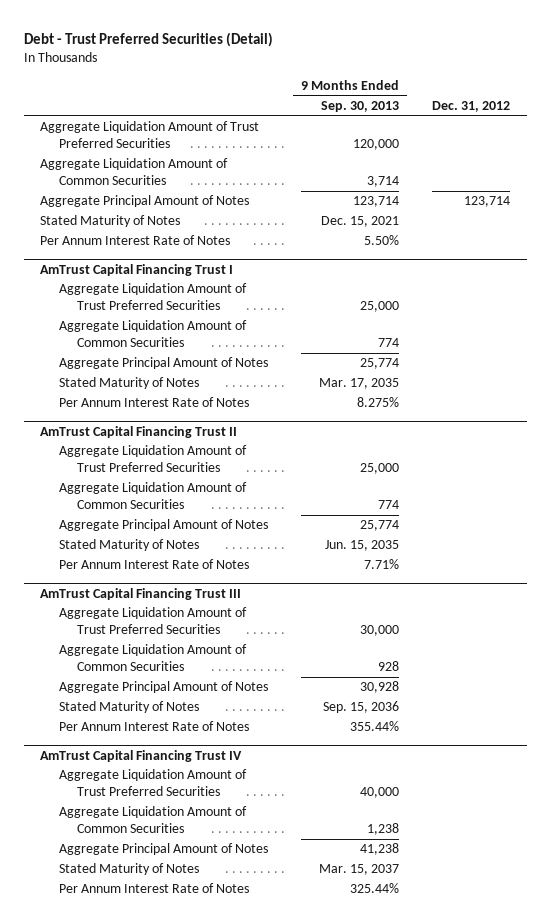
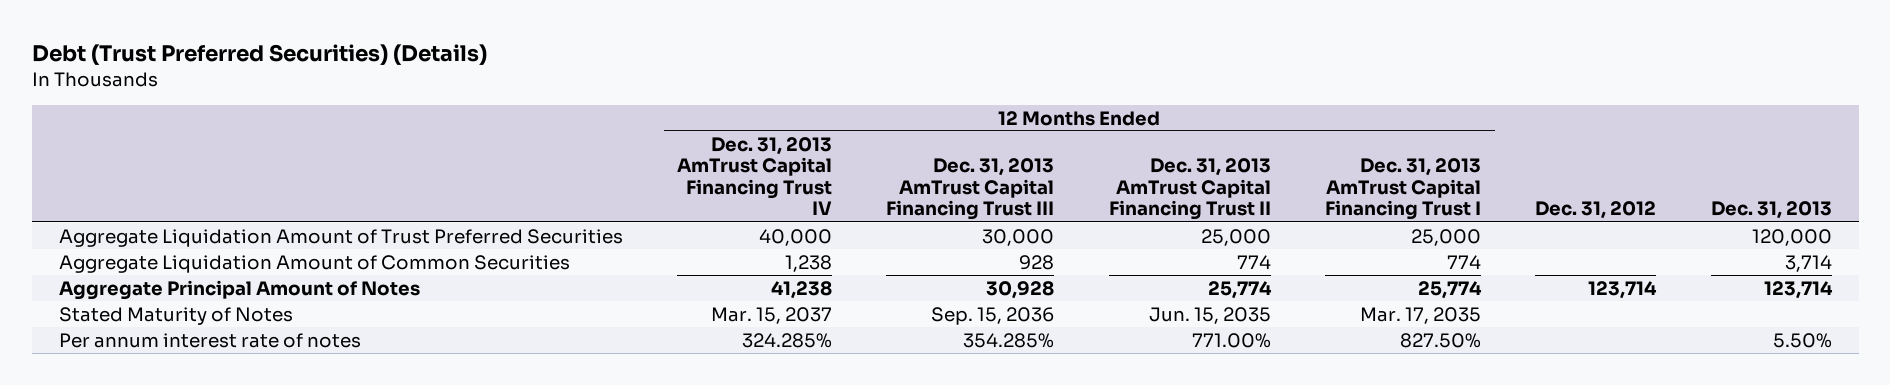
- Debt - Trust Preferred Securities (Detail)
+ Debt (Trust Preferred Securities) (Details)
- | 9 Months Ended Sep. 30, 2013 | Dec. 31, 2012
+ | 12 Months Ended Dec. 31, 2013 AmTrust Capital Financing Trust IV | 12 Months Ended Dec. 31, 2013 AmTrust Capital Financing Trust III | 12 Months Ended Dec. 31, 2013 AmTrust Capital Financing Trust II | 12 Months Ended Dec. 31, 2013 AmTrust Capital Financing Trust I | Dec. 31, 2012 | Dec. 31, 2013
- Per Annum Interest Rate of Notes | 5.50% |
- AmTrust Capital Financing Trust I
- Aggregate Liquidation Amount of Trust Preferred Securities | 25,000 |
- Aggregate Liquidation Amount of Common Securities | 774 |
- Aggregate Principal Amount of Notes | 25,774 |
- Stated Maturity of Notes | Mar. 17, 2035 |
- Per Annum Interest Rate of Notes | 8.275% |
- AmTrust Capital Financing Trust II
- Aggregate Liquidation Amount of Trust Preferred Securities | 25,000 |
- Aggregate Liquidation Amount of Common Securities | 774 |
- Aggregate Principal Amount of Notes | 25,774 |
- Stated Maturity of Notes | Jun. 15, 2035 |
- Per Annum Interest Rate of Notes | 7.71% |
- AmTrust Capital Financing Trust III
- Aggregate Liquidation Amount of Trust Preferred Securities | 30,000 |
- Aggregate Liquidation Amount of Common Securities | 928 |
- Aggregate Principal Amount of Notes | 30,928 |
- Stated Maturity of Notes | Sep. 15, 2036 |
- Per Annum Interest Rate of Notes | 355.44% |
- AmTrust Capital Financing Trust IV
- Aggregate Liquidation Amount of Trust Preferred Securities | 40,000 |
- Aggregate Liquidation Amount of Common Securities | 1,238 |
- Aggregate Principal Amount of Notes | 41,238 |
- Stated Maturity of Notes | Mar. 15, 2037 |
- Per Annum Interest Rate of Notes | 325.44% |
+ Per annum interest rate of notes | 324.285% | 354.285% | 771.00% | 827.50% | | 5.50%

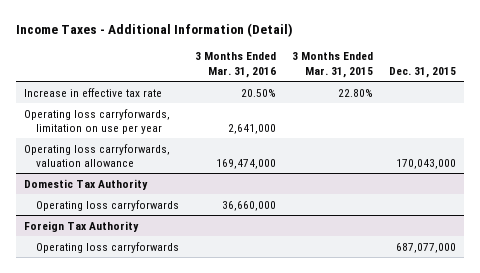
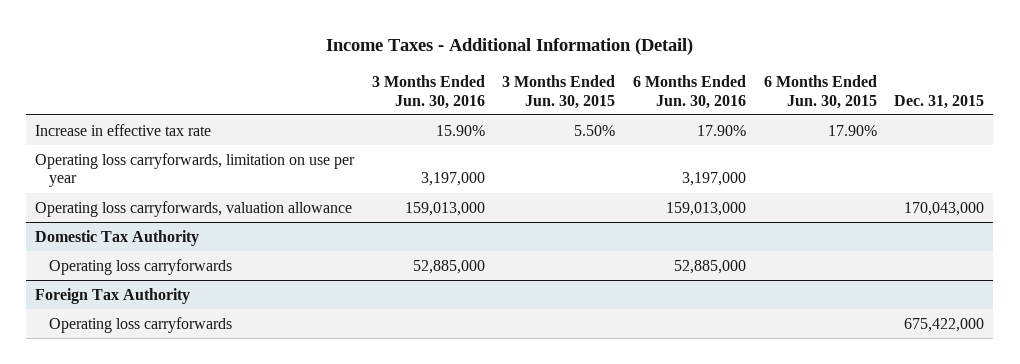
- | 3 Months Ended Mar. 31, 2016 | 3 Months Ended Mar. 31, 2015 | Dec. 31, 2015
+ | 3 Months Ended Jun. 30, 2016 | 3 Months Ended Jun. 30, 2015 | 6 Months Ended Jun. 30, 2016 | 6 Months Ended Jun. 30, 2015 | Dec. 31, 2015
@ Foreign Tax Authority
- Operating loss carryforwards | | | 687,077,000
+ Operating loss carryforwards | | | | | 675,422,000

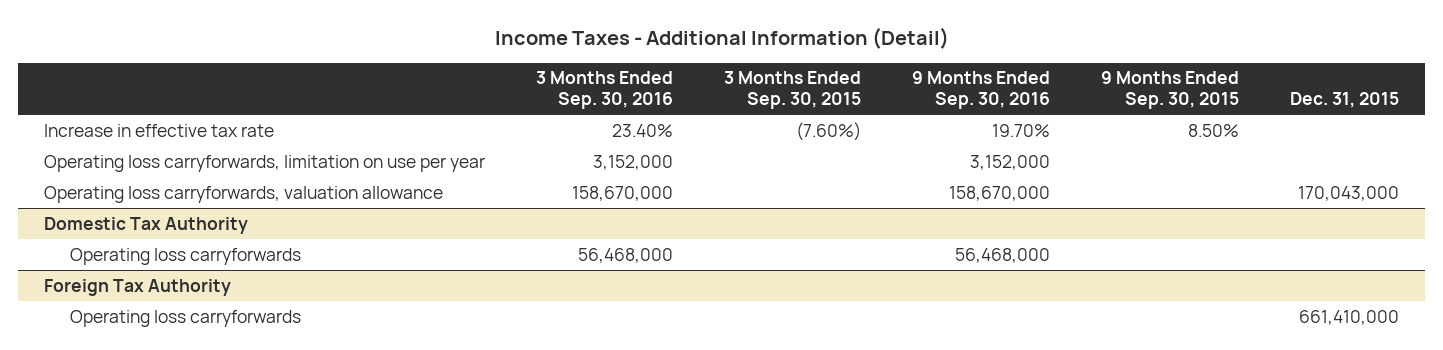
- | 3 Months Ended Jun. 30, 2016 | 3 Months Ended Jun. 30, 2015 | 6 Months Ended Jun. 30, 2016 | 6 Months Ended Jun. 30, 2015 | Dec. 31, 2015
+ | 3 Months Ended Sep. 30, 2016 | 3 Months Ended Sep. 30, 2015 | 9 Months Ended Sep. 30, 2016 | 9 Months Ended Sep. 30, 2015 | Dec. 31, 2015
@ Foreign Tax Authority
- Operating loss carryforwards | | | | | 675,422,000
+ Operating loss carryforwards | | | | | 661,410,000

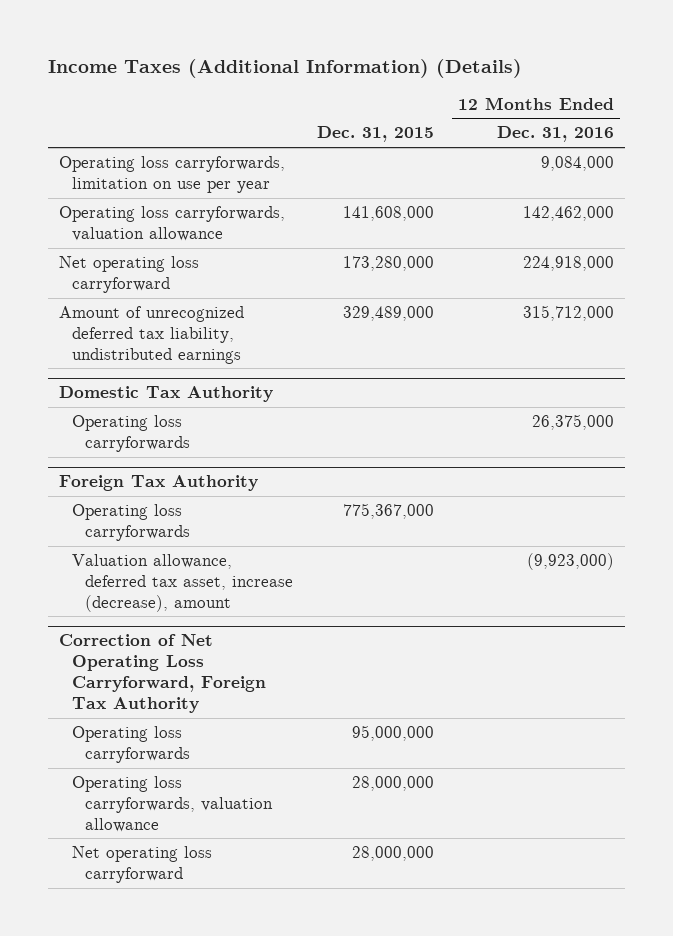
- Income Taxes - Additional Information (Detail)
+ Income Taxes (Additional Information) (Details)
- | 3 Months Ended Sep. 30, 2016 | 3 Months Ended Sep. 30, 2015 | 9 Months Ended Sep. 30, 2016 | 9 Months Ended Sep. 30, 2015 | Dec. 31, 2015
+ | Dec. 31, 2015 | 12 Months Ended Dec. 31, 2016
- Increase in effective tax rate | 23.40% | (7.60%) | 19.70% | 8.50% |
- Operating loss carryforwards, valuation allowance | 158,670,000 | | 158,670,000 | | 170,043,000
+ Operating loss carryforwards, valuation allowance | 141,608,000 | 142,462,000
+ Net operating loss carryforward | 173,280,000 | 224,918,000
+ Amount of unrecognized deferred tax liability, undistributed earnings | 329,489,000 | 315,712,000
@ Foreign Tax Authority
- Operating loss carryforwards | | | | | 661,410,000
+ Operating loss carryforwards | 775,367,000 |
+ Valuation allowance, deferred tax asset, increase (decrease), amount | | (9,923,000)
+ Correction of Net Operating Loss Carryforward, Foreign Tax Authority
+ Operating loss carryforwards | 95,000,000 |
+ Operating loss carryforwards, valuation allowance | 28,000,000 |
+ Net operating loss carryforward | 28,000,000 |

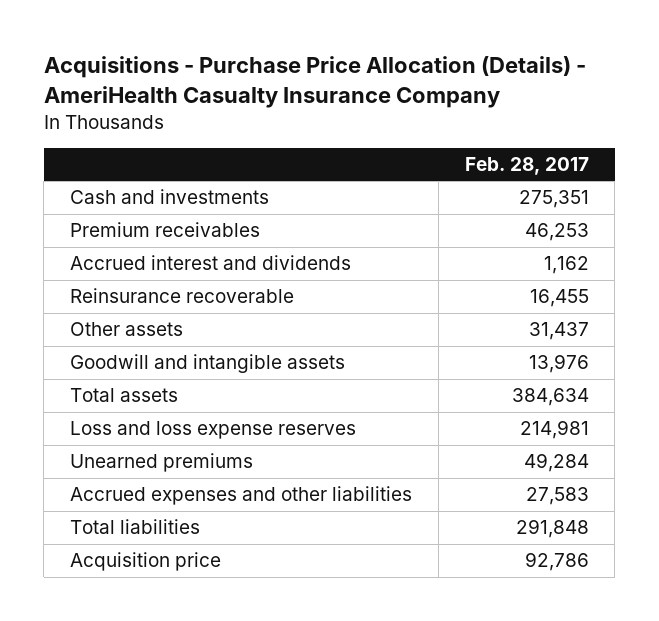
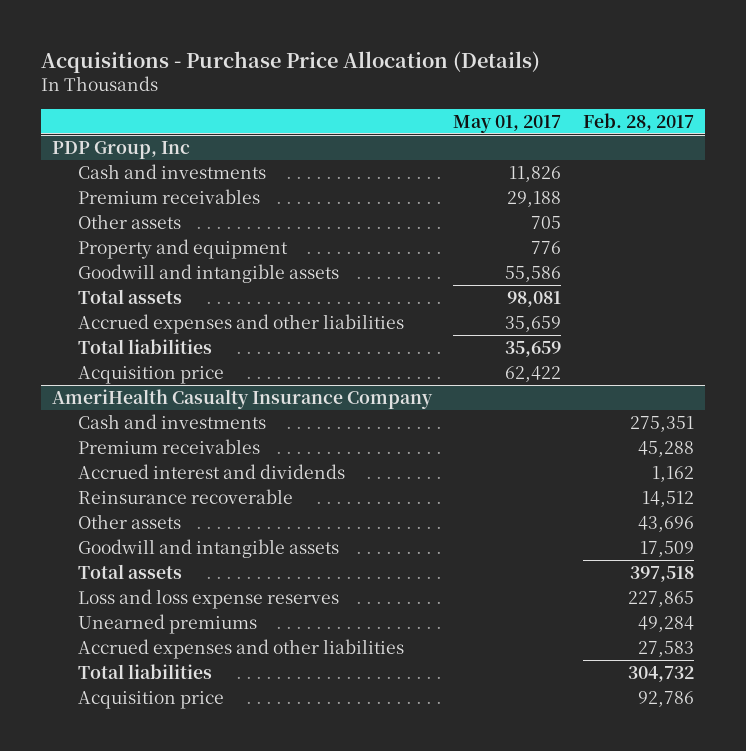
- Acquisitions - Purchase Price Allocation (Details) - AmeriHealth Casualty Insurance Company
+ Acquisitions - Purchase Price Allocation (Details)
- | Feb. 28, 2017
+ | May 01, 2017 | Feb. 28, 2017
+ PDP Group, Inc
+ Cash and investments | 11,826 |
+ Premium receivables | 29,188 |
+ Other assets | 705 |
+ Property and equipment | 776 |
+ Goodwill and intangible assets | 55,586 |
+ Total assets | 98,081 |
+ Accrued expenses and other liabilities | 35,659 |
+ Total liabilities | 35,659 |
+ Acquisition price | 62,422 |
+ AmeriHealth Casualty Insurance Company
- Premium receivables | 46,253
+ Premium receivables | | 45,288
- Reinsurance recoverable | 16,455
- Other assets | 31,437
- Goodwill and intangible assets | 13,976
- Total assets | 384,634
- Loss and loss expense reserves | 214,981
+ Reinsurance recoverable | | 14,512
+ Other assets | | 43,696
+ Goodwill and intangible assets | | 17,509
+ Total assets | | 397,518
+ Loss and loss expense reserves | | 227,865
- Total liabilities | 291,848
+ Total liabilities | | 304,732

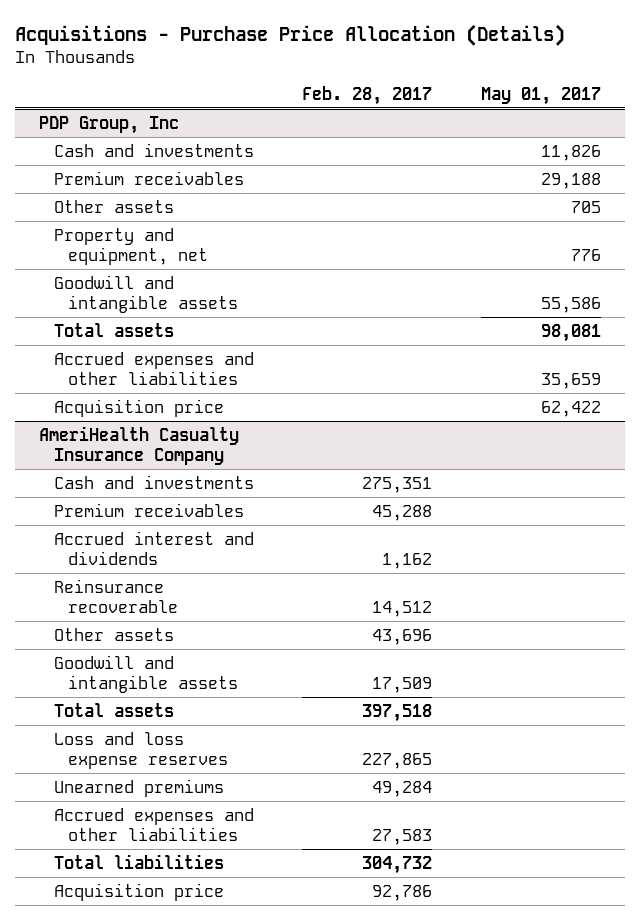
- | May 01, 2017 | Feb. 28, 2017
+ | Feb. 28, 2017 | May 01, 2017
@ PDP Group, Inc
- Property and equipment | 776 |
+ Property and equipment, net | | 776
- Total liabilities | 35,659 |

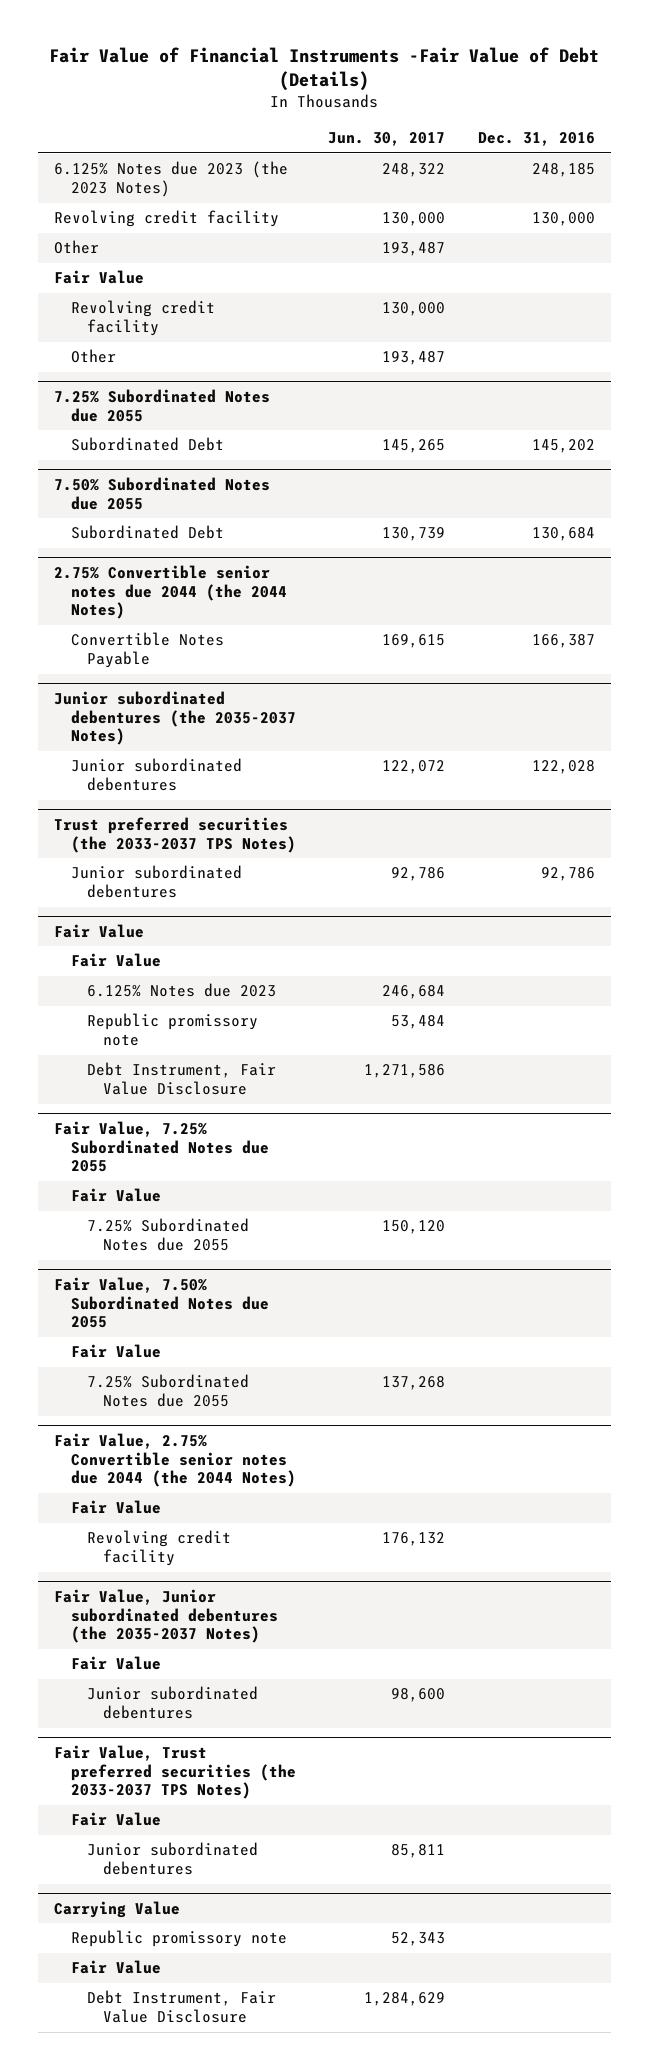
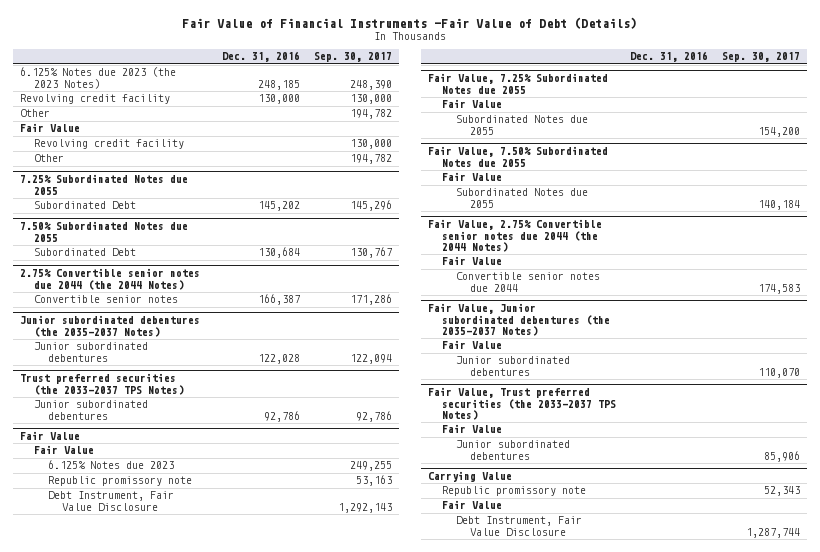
- | Jun. 30, 2017 | Dec. 31, 2016
+ | Dec. 31, 2016 | Sep. 30, 2017
@ 2.75% Convertible senior notes due 2044 (the 2044 Notes)
- Convertible Notes Payable | 169,615 | 166,387
+ Convertible senior notes | 166,387 | 171,286
@ Fair Value, 7.25% Subordinated Notes due 2055
- 7.25% Subordinated Notes due 2055 | 150,120 |
+ Subordinated Notes due 2055 | | 154,200
@ Fair Value, 7.50% Subordinated Notes due 2055
- 7.25% Subordinated Notes due 2055 | 137,268 |
+ Subordinated Notes due 2055 | | 140,184
@ Fair Value, 2.75% Convertible senior notes due 2044 (the 2044 Notes)
- Revolving credit facility | 176,132 |
+ Convertible senior notes due 2044 | | 174,583

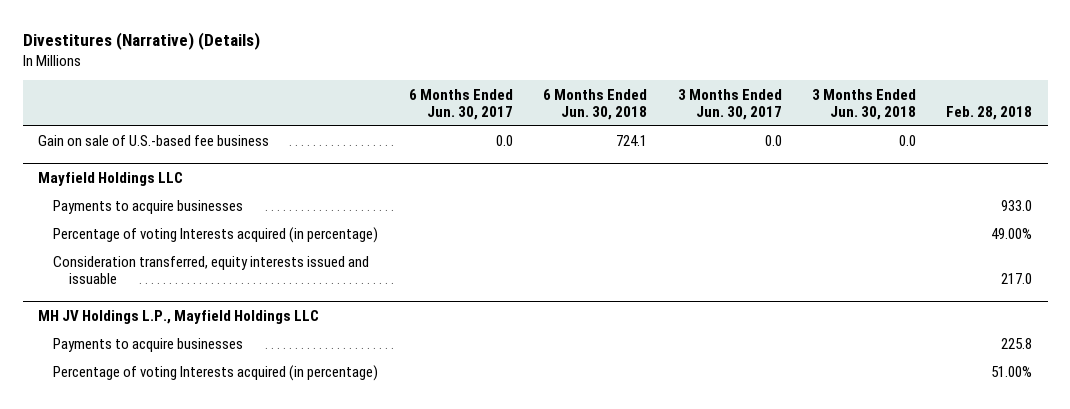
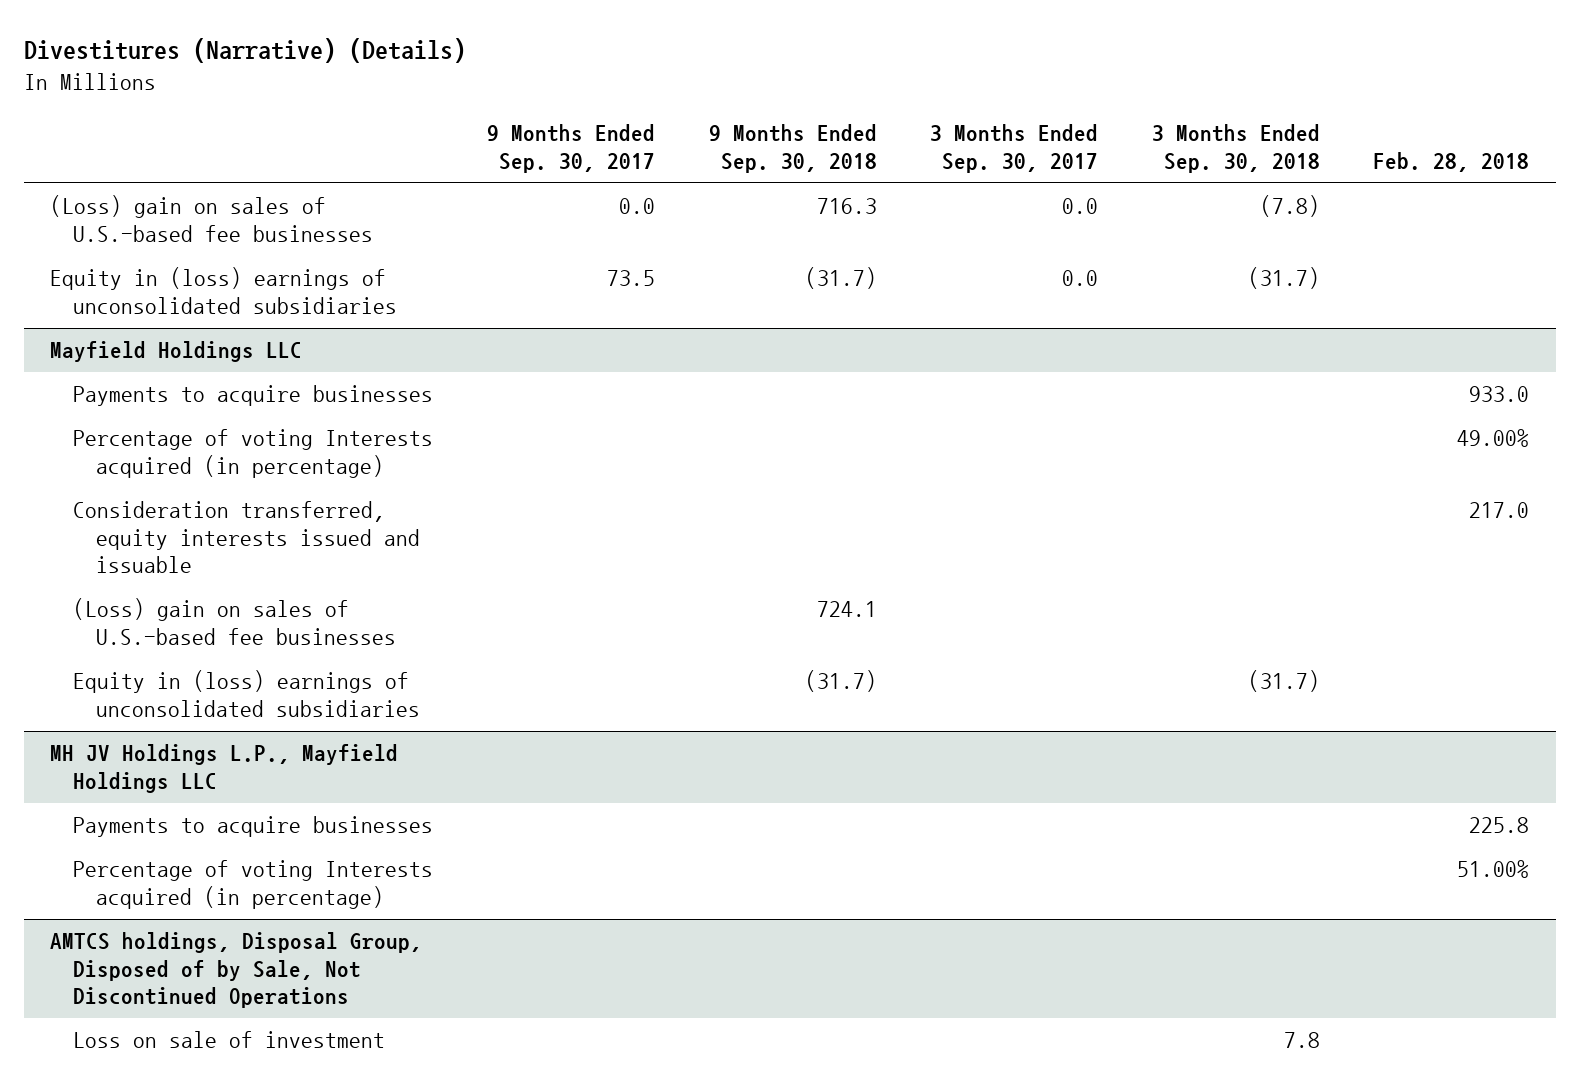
- | 6 Months Ended Jun. 30, 2017 | 6 Months Ended Jun. 30, 2018 | 3 Months Ended Jun. 30, 2017 | 3 Months Ended Jun. 30, 2018 | Feb. 28, 2018
+ | 9 Months Ended Sep. 30, 2017 | 9 Months Ended Sep. 30, 2018 | 3 Months Ended Sep. 30, 2017 | 3 Months Ended Sep. 30, 2018 | Feb. 28, 2018
- Gain on sale of U.S.-based fee business | 0.0 | 724.1 | 0.0 | 0.0 |
+ (Loss) gain on sales of U.S.-based fee businesses | 0.0 | 716.3 | 0.0 | (7.8) |
+ Equity in (loss) earnings of unconsolidated subsidiaries | 73.5 | (31.7) | 0.0 | (31.7) |
@ Mayfield Holdings LLC
+ (Loss) gain on sales of U.S.-based fee businesses | | 724.1 | | |
+ Equity in (loss) earnings of unconsolidated subsidiaries | | (31.7) | | (31.7) |
+ AMTCS holdings, Disposal Group, Disposed of by Sale, Not Discontinued Operations
+ Loss on sale of investment | | | | 7.8 |

